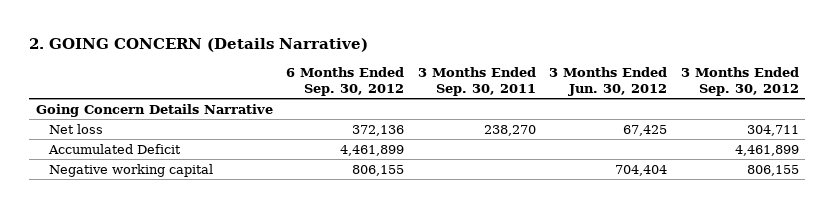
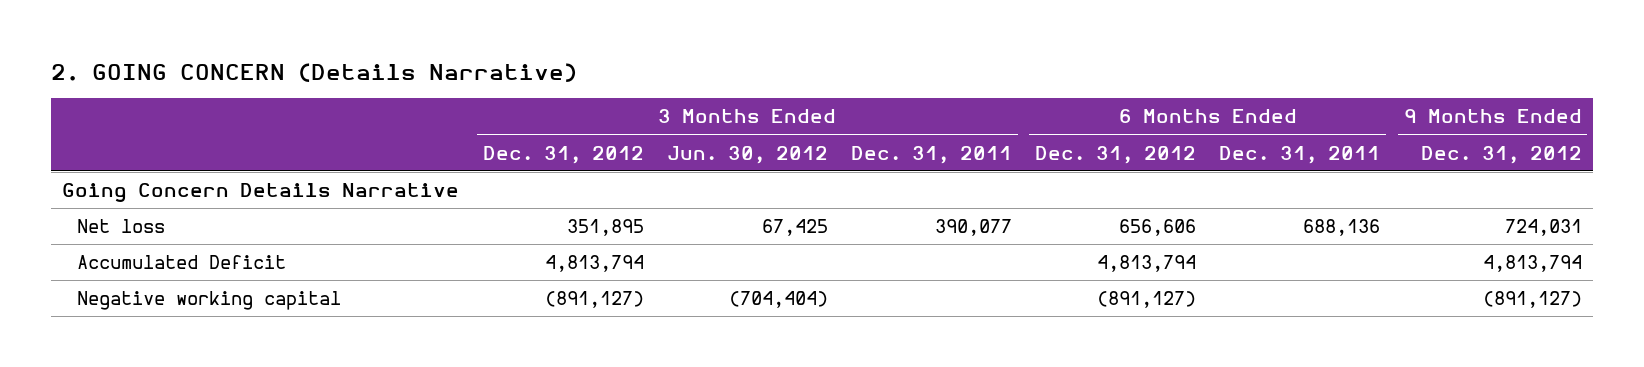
- | 6 Months Ended Sep. 30, 2012 | 3 Months Ended Sep. 30, 2011 | 3 Months Ended Jun. 30, 2012 | 3 Months Ended Sep. 30, 2012
+ | 3 Months Ended Dec. 31, 2012 | 3 Months Ended Jun. 30, 2012 | 3 Months Ended Dec. 31, 2011 | 6 Months Ended Dec. 31, 2012 | 6 Months Ended Dec. 31, 2011 | 9 Months Ended Dec. 31, 2012
- Negative working capital | 806,155 | | 704,404 | 806,155
+ Negative working capital | (891,127) | (704,404) | | (891,127) | | (891,127)

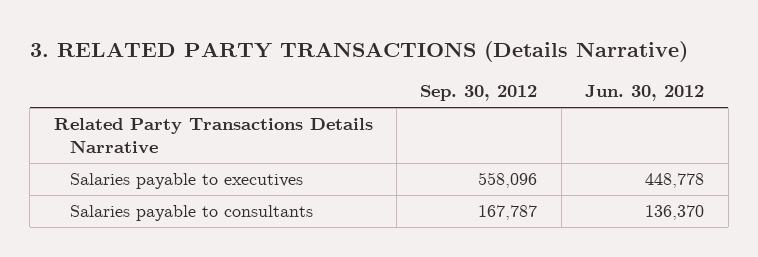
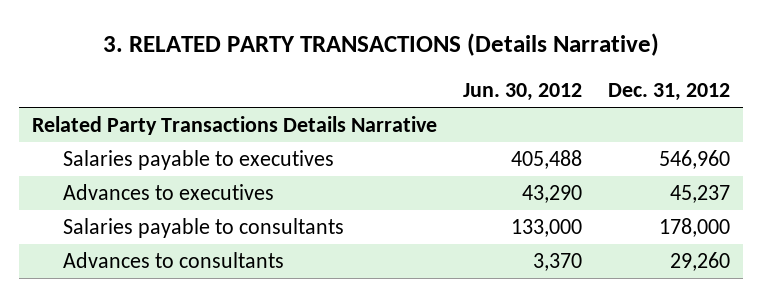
- | Sep. 30, 2012 | Jun. 30, 2012
+ | Jun. 30, 2012 | Dec. 31, 2012
- Salaries payable to executives | 558,096 | 448,778
- Salaries payable to consultants | 167,787 | 136,370
+ Salaries payable to executives | 405,488 | 546,960
+ Advances to executives | 43,290 | 45,237
+ Salaries payable to consultants | 133,000 | 178,000
+ Advances to consultants | 3,370 | 29,260

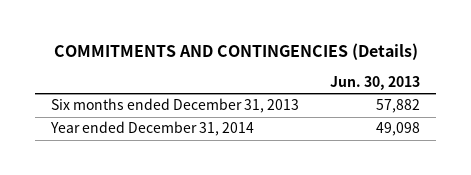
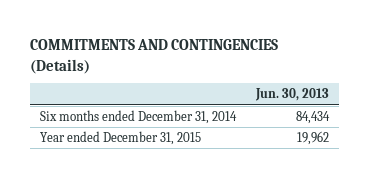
- Six months ended December 31, 2013 | 57,882
- Year ended December 31, 2014 | 49,098
+ Six months ended December 31, 2014 | 84,434
+ Year ended December 31, 2015 | 19,962

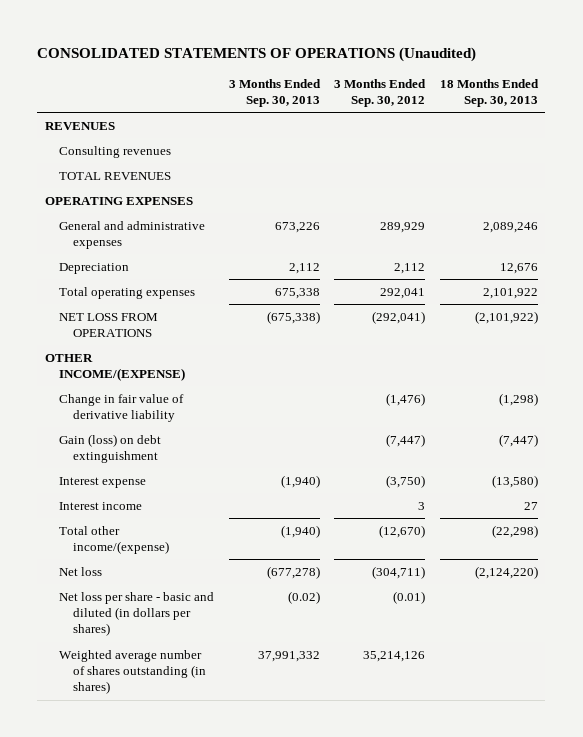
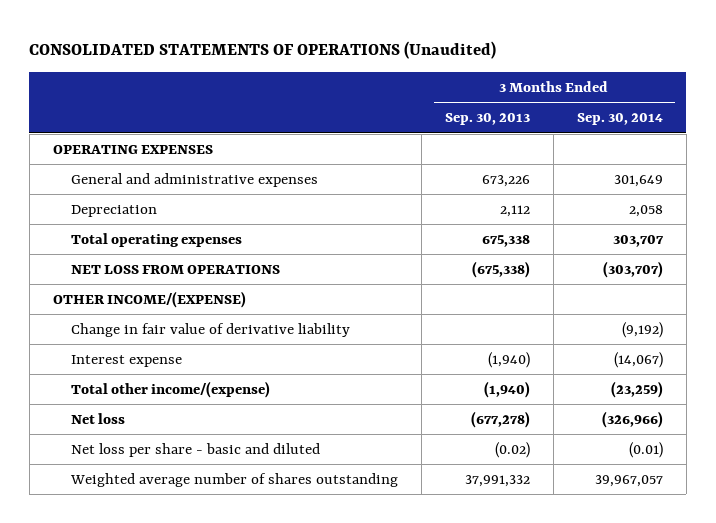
- | 3 Months Ended Sep. 30, 2013 | 3 Months Ended Sep. 30, 2012 | 18 Months Ended Sep. 30, 2013
+ | 3 Months Ended Sep. 30, 2013 | 3 Months Ended Sep. 30, 2014
- REVENUES
- Consulting revenues
- TOTAL REVENUES
- Gain (loss) on debt extinguishment | | (7,447) | (7,447)
- Interest income | | 3 | 27
- Net loss per share - basic and diluted (in dollars per shares) | (0.02) | (0.01) |
- Weighted average number of shares outstanding (in shares) | 37,991,332 | 35,214,126 |
+ Net loss per share - basic and diluted | (0.02) | (0.01)
+ Weighted average number of shares outstanding | 37,991,332 | 39,967,057

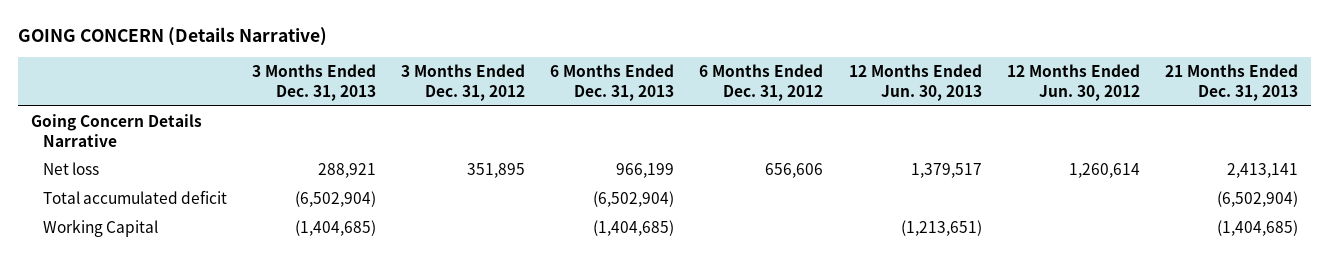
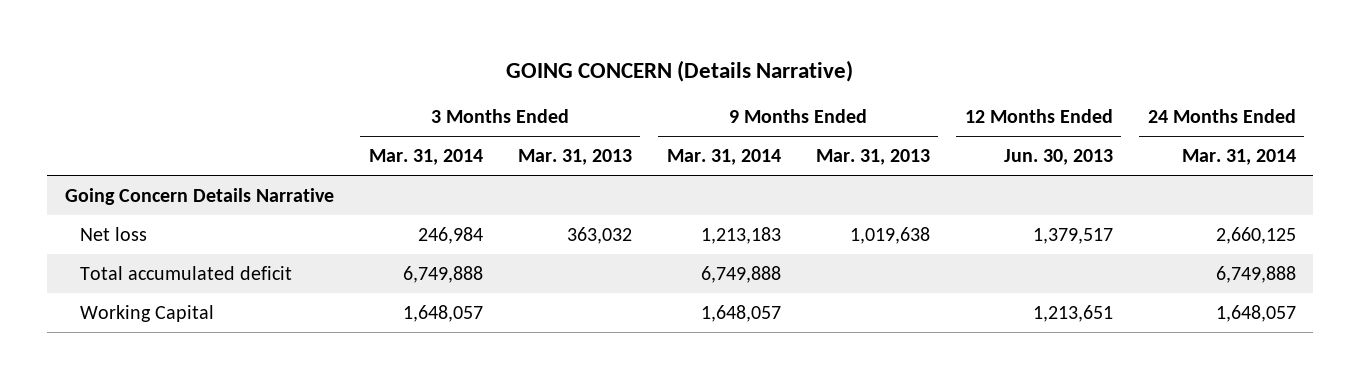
- | 3 Months Ended Dec. 31, 2013 | 3 Months Ended Dec. 31, 2012 | 6 Months Ended Dec. 31, 2013 | 6 Months Ended Dec. 31, 2012 | 12 Months Ended Jun. 30, 2013 | 12 Months Ended Jun. 30, 2012 | 21 Months Ended Dec. 31, 2013
+ | 3 Months Ended Mar. 31, 2014 | 3 Months Ended Mar. 31, 2013 | 9 Months Ended Mar. 31, 2014 | 9 Months Ended Mar. 31, 2013 | 12 Months Ended Jun. 30, 2013 | 24 Months Ended Mar. 31, 2014
- Working Capital | (1,404,685) | | (1,404,685) | | (1,213,651) | | (1,404,685)
+ Working Capital | 1,648,057 | | 1,648,057 | | 1,213,651 | 1,648,057

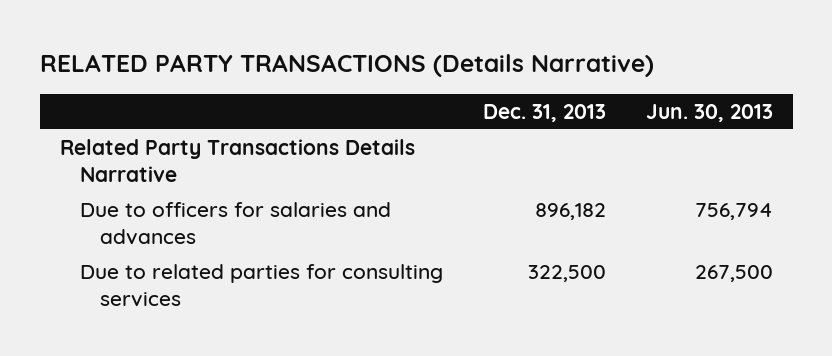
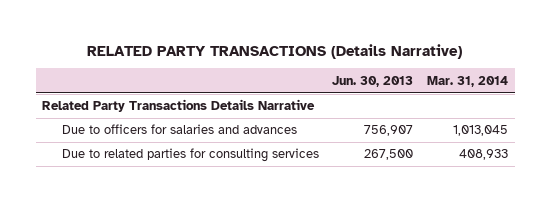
- | Dec. 31, 2013 | Jun. 30, 2013
+ | Jun. 30, 2013 | Mar. 31, 2014
- Due to officers for salaries and advances | 896,182 | 756,794
+ Due to officers for salaries and advances | 756,907 | 1,013,045

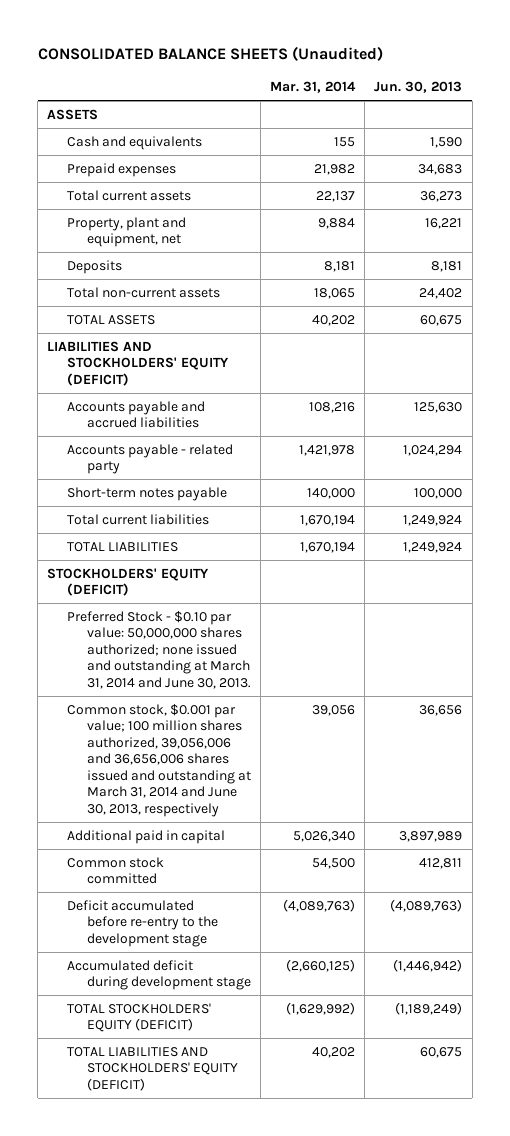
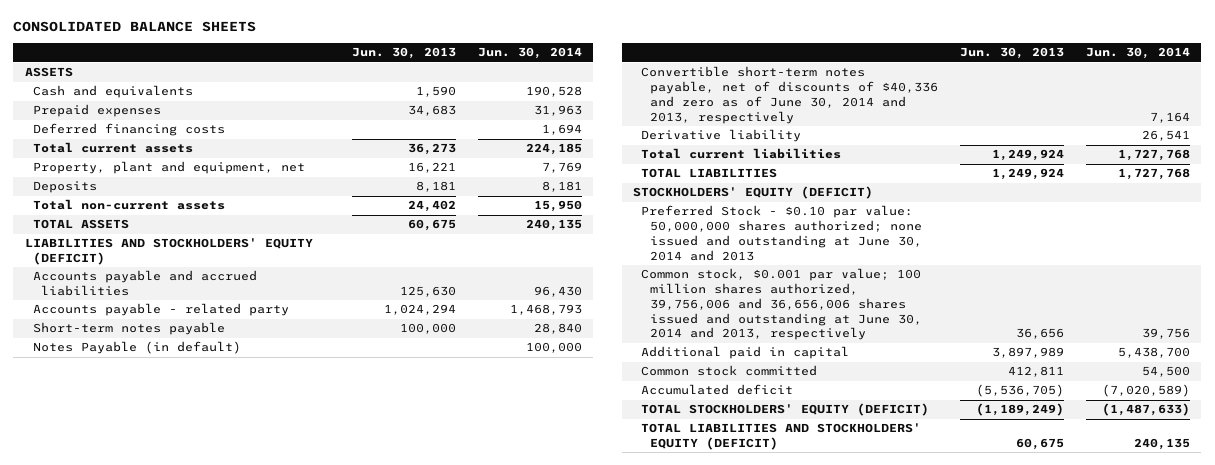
- CONSOLIDATED BALANCE SHEETS (Unaudited)
+ CONSOLIDATED BALANCE SHEETS
- | Mar. 31, 2014 | Jun. 30, 2013
+ | Jun. 30, 2013 | Jun. 30, 2014
+ Deferred financing costs | | 1,694
+ Notes Payable (in default) | | 100,000
+ Convertible short-term notes payable, net of discounts of $40,336 and zero as of June 30, 2014 and 2013, respectively | | 7,164
+ Derivative liability | | 26,541
- Preferred Stock - $0.10 par value: 50,000,000 shares authorized; none issued and outstanding at March 31, 2014 and June 30, 2013.
- Common stock, $0.001 par value; 100 million shares authorized, 39,056,006 and 36,656,006 shares issued and outstanding at March 31, 2014 and June 30, 2013, respectively | 39,056 | 36,656
+ Preferred Stock - $0.10 par value: 50,000,000 shares authorized; none issued and outstanding at June 30, 2014 and 2013
+ Common stock, $0.001 par value; 100 million shares authorized, 39,756,006 and 36,656,006 shares issued and outstanding at June 30, 2014 and 2013, respectively | 36,656 | 39,756
- Deficit accumulated before re-entry to the development stage | (4,089,763) | (4,089,763)
- Accumulated deficit during development stage | (2,660,125) | (1,446,942)
+ Accumulated deficit | (5,536,705) | (7,020,589)

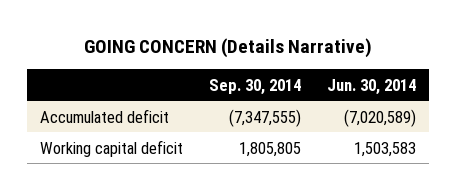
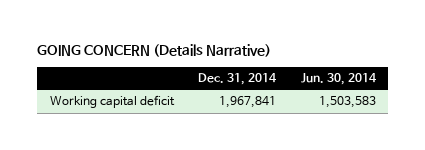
- | Sep. 30, 2014 | Jun. 30, 2014
+ | Dec. 31, 2014 | Jun. 30, 2014
- Accumulated deficit | (7,347,555) | (7,020,589)

